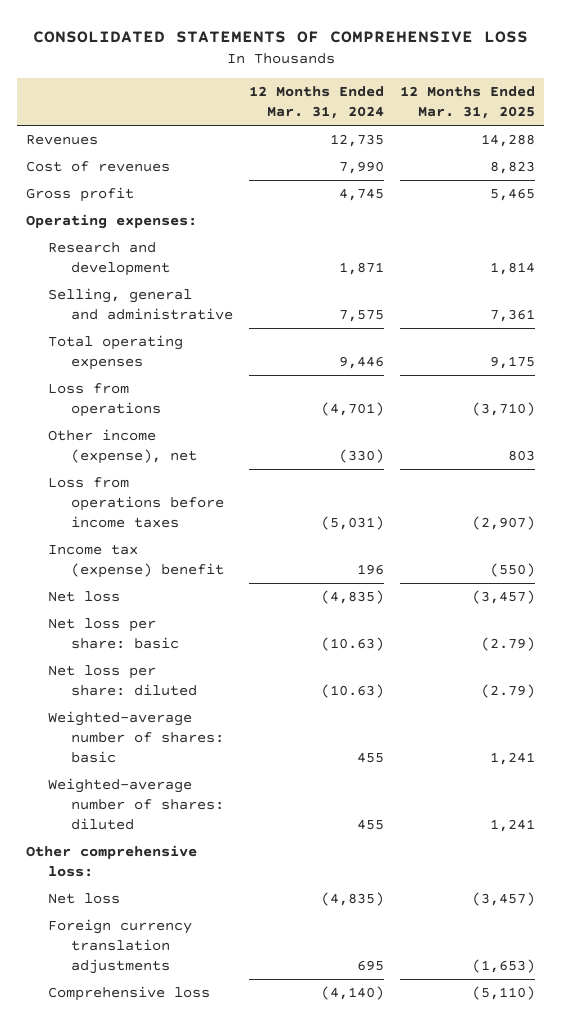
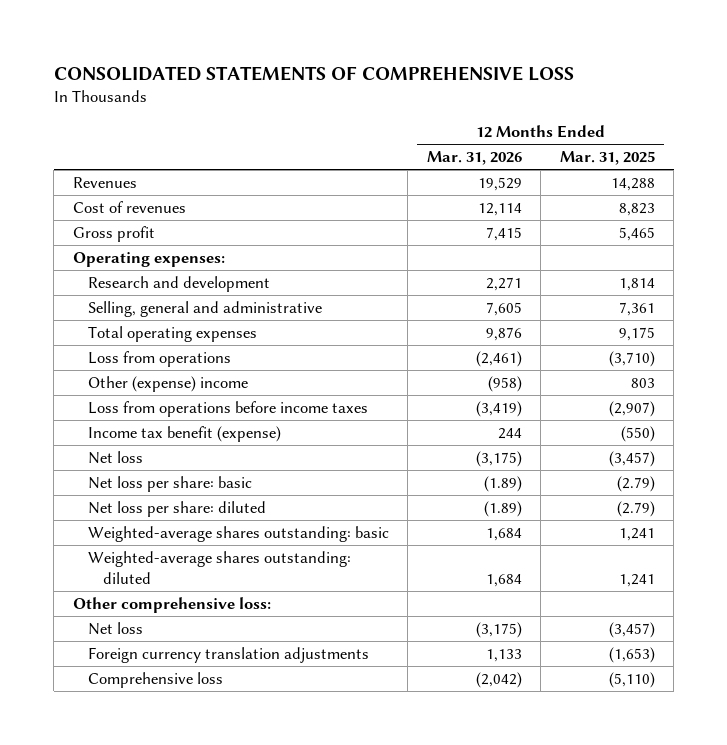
- | 12 Months Ended Mar. 31, 2024 | 12 Months Ended Mar. 31, 2025
+ | 12 Months Ended Mar. 31, 2026 | 12 Months Ended Mar. 31, 2025
- Other income (expense), net | (330) | 803
+ Other (expense) income | (958) | 803
- Income tax (expense) benefit | 196 | (550)
+ Income tax benefit (expense) | 244 | (550)
- Weighted-average number of shares: basic | 455 | 1,241
- Weighted-average number of shares: diluted | 455 | 1,241
+ Weighted-average shares outstanding: basic | 1,684 | 1,241
+ Weighted-average shares outstanding: diluted | 1,684 | 1,241

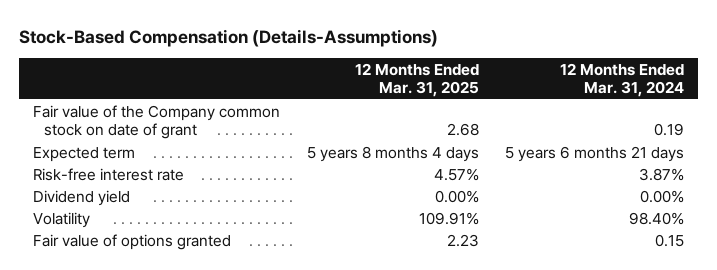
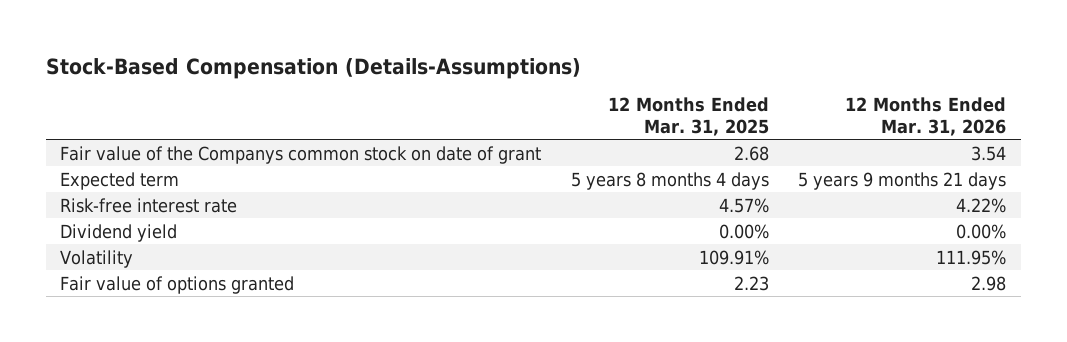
- | 12 Months Ended Mar. 31, 2025 | 12 Months Ended Mar. 31, 2024
+ | 12 Months Ended Mar. 31, 2025 | 12 Months Ended Mar. 31, 2026
- Fair value of the Company common stock on date of grant | 2.68 | 0.19
+ Fair value of the Companys common stock on date of grant | 2.68 | 3.54

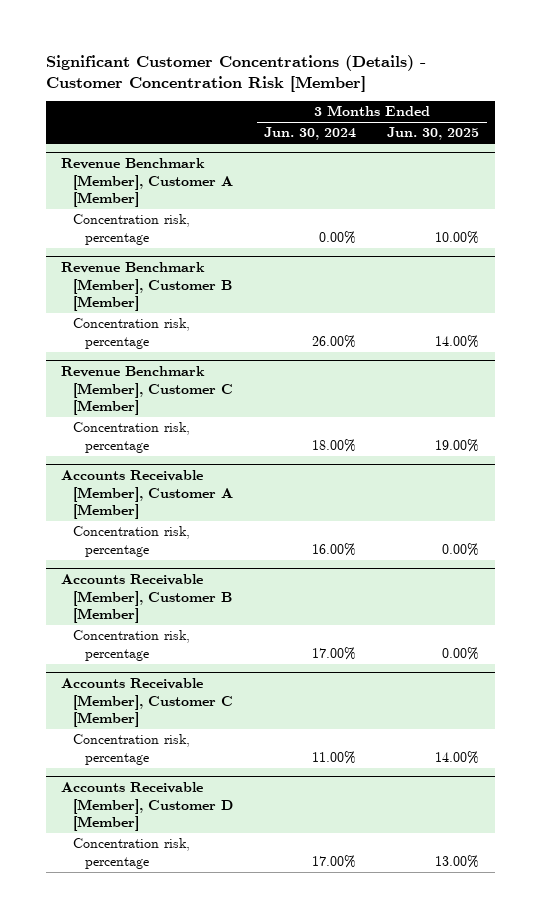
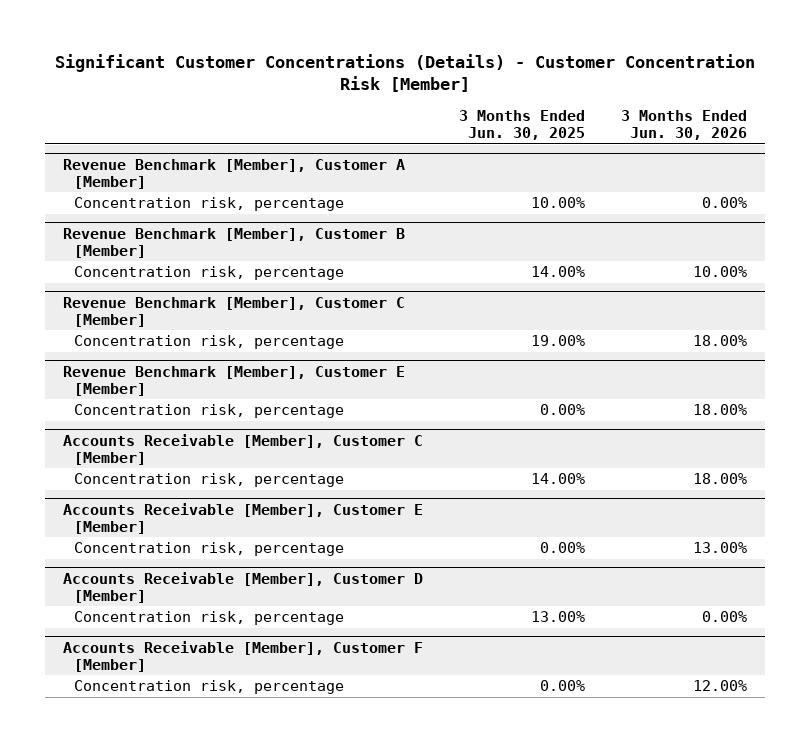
- | 3 Months Ended Jun. 30, 2024 | 3 Months Ended Jun. 30, 2025
+ | 3 Months Ended Jun. 30, 2025 | 3 Months Ended Jun. 30, 2026
- Accounts Receivable [Member], Customer A [Member]
- Concentration risk, percentage | 16.00% | 0.00%
- Accounts Receivable [Member], Customer B [Member]
+ Revenue Benchmark [Member], Customer E [Member]
+ Accounts Receivable [Member], Customer E [Member]
+ Concentration risk, percentage | 0.00% | 13.00%
+ Accounts Receivable [Member], Customer F [Member]
+ Concentration risk, percentage | 0.00% | 12.00%

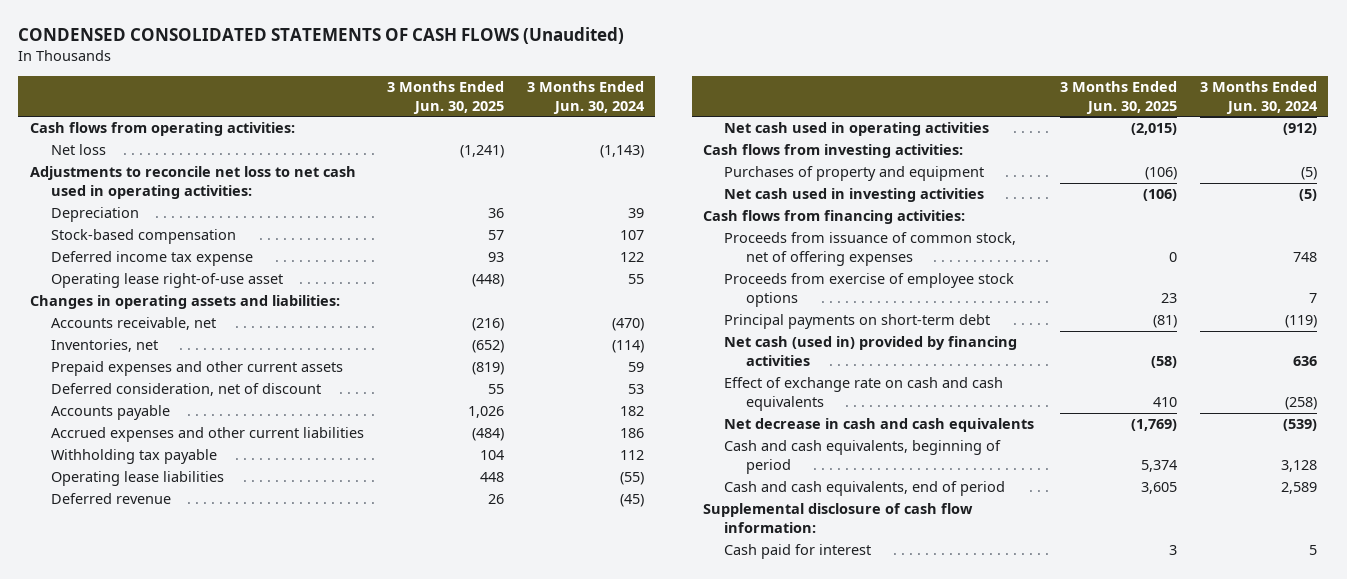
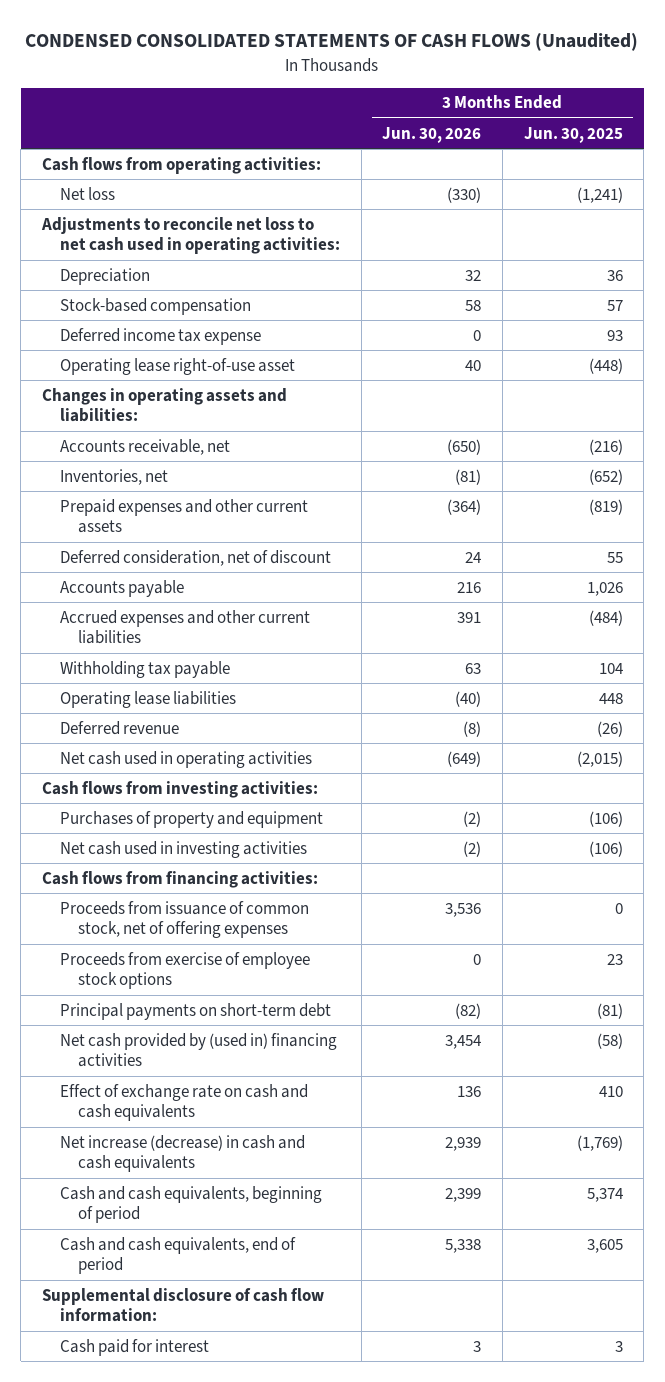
- | 3 Months Ended Jun. 30, 2025 | 3 Months Ended Jun. 30, 2024
+ | 3 Months Ended Jun. 30, 2026 | 3 Months Ended Jun. 30, 2025
- Deferred revenue | 26 | (45)
+ Deferred revenue | (8) | (26)
- Net cash (used in) provided by financing activities | (58) | 636
+ Net cash provided by (used in) financing activities | 3,454 | (58)
- Net decrease in cash and cash equivalents | (1,769) | (539)
+ Net increase (decrease) in cash and cash equivalents | 2,939 | (1,769)

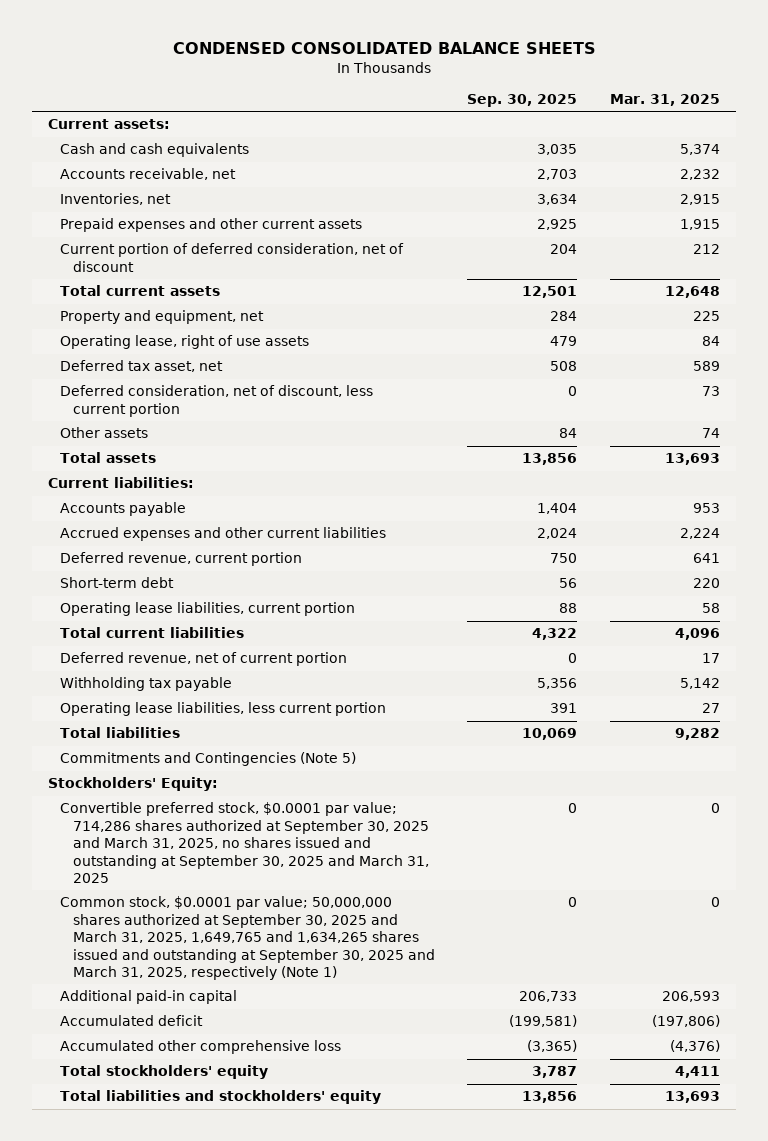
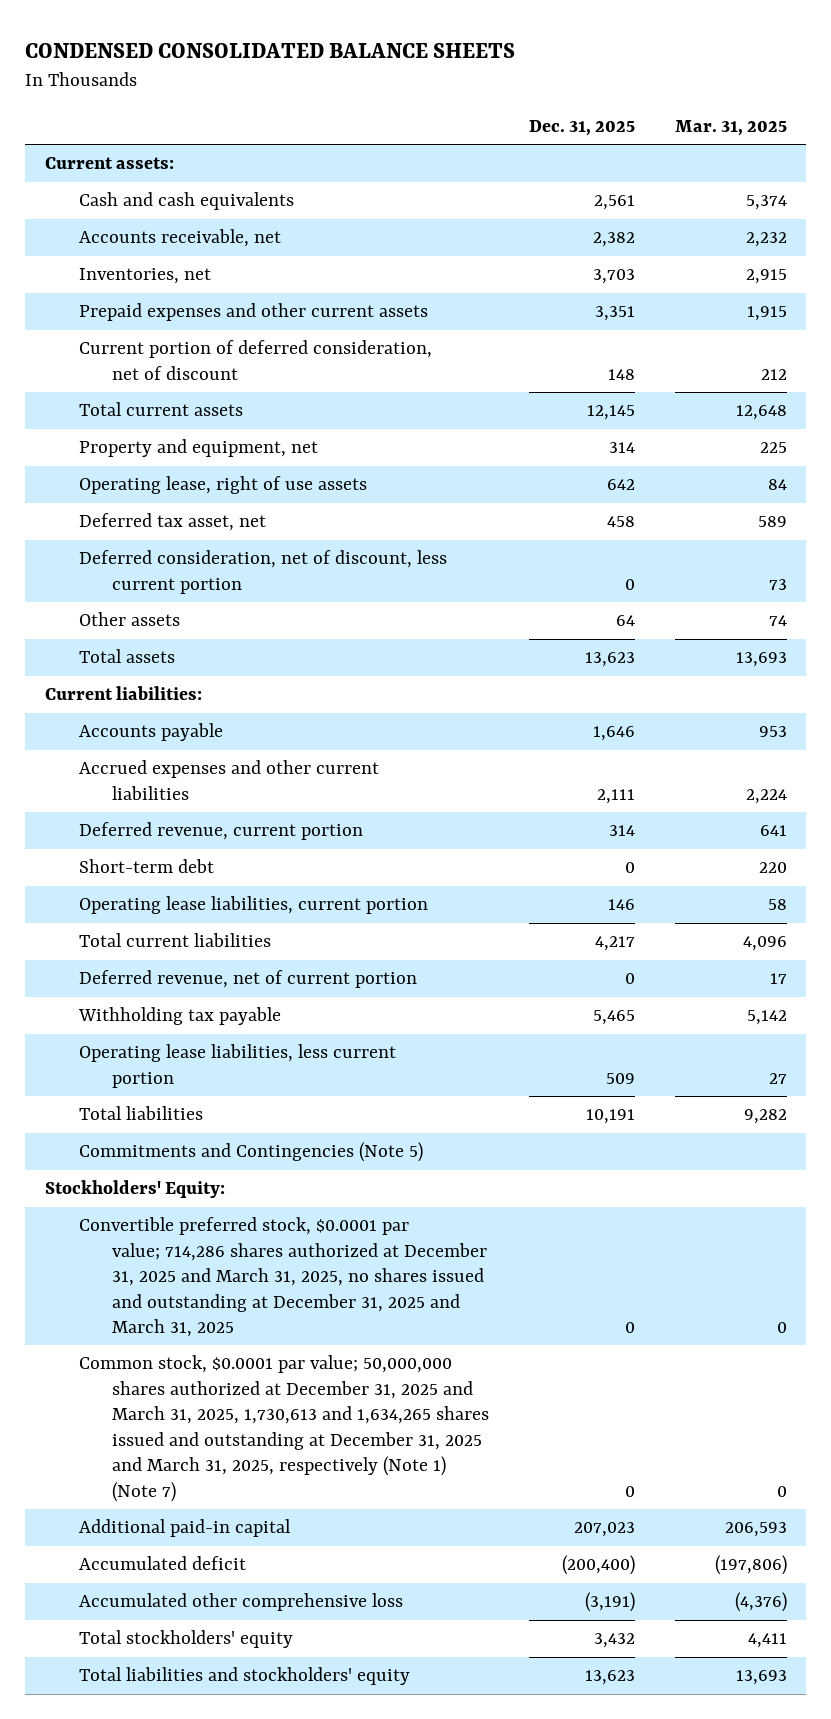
- | Sep. 30, 2025 | Mar. 31, 2025
+ | Dec. 31, 2025 | Mar. 31, 2025
- Convertible preferred stock, $0.0001 par value; 714,286 shares authorized at September 30, 2025 and March 31, 2025, no shares issued and outstanding at September 30, 2025 and March 31, 2025 | 0 | 0
- Common stock, $0.0001 par value; 50,000,000 shares authorized at September 30, 2025 and March 31, 2025, 1,649,765 and 1,634,265 shares issued and outstanding at September 30, 2025 and March 31, 2025, respectively (Note 1) | 0 | 0
+ Convertible preferred stock, $0.0001 par value; 714,286 shares authorized at December 31, 2025 and March 31, 2025, no shares issued and outstanding at December 31, 2025 and March 31, 2025 | 0 | 0
+ Common stock, $0.0001 par value; 50,000,000 shares authorized at December 31, 2025 and March 31, 2025, 1,730,613 and 1,634,265 shares issued and outstanding at December 31, 2025 and March 31, 2025, respectively (Note 1) (Note 7) | 0 | 0

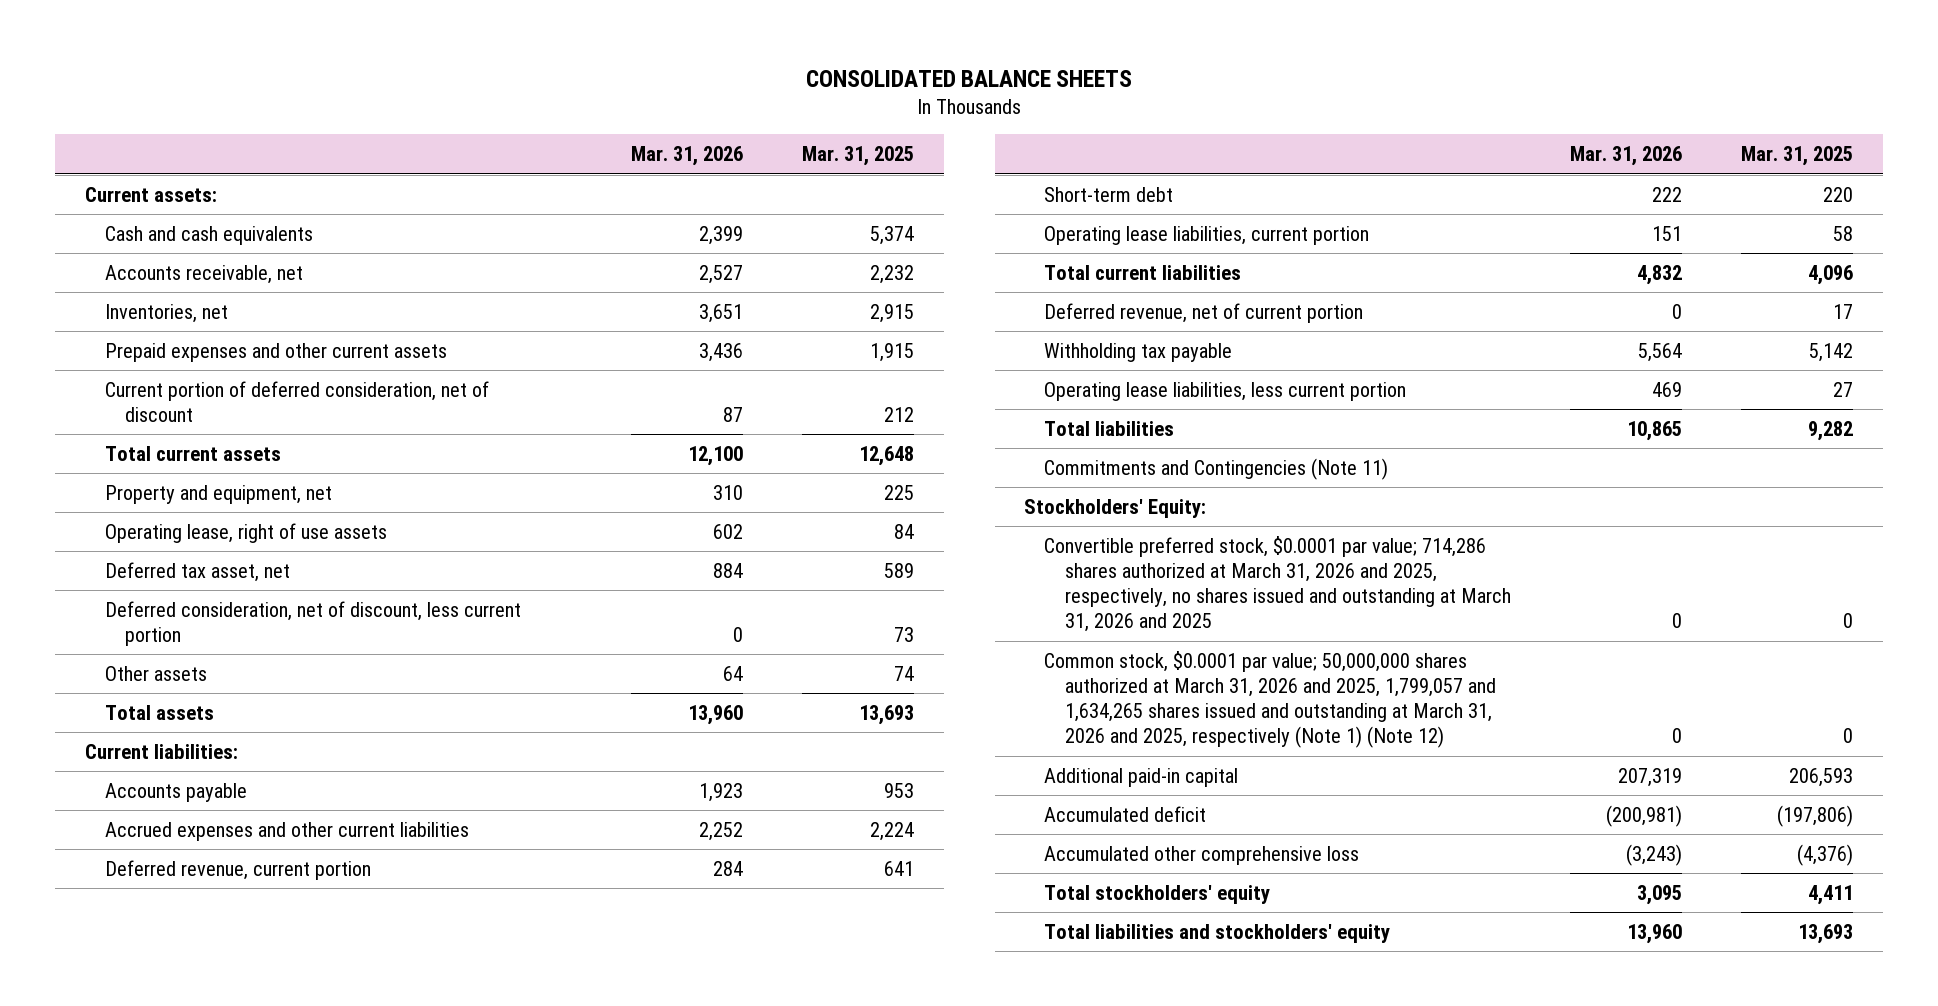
- CONDENSED CONSOLIDATED BALANCE SHEETS
+ CONSOLIDATED BALANCE SHEETS
- | Dec. 31, 2025 | Mar. 31, 2025
+ | Mar. 31, 2026 | Mar. 31, 2025
- Commitments and Contingencies (Note 5)
+ Commitments and Contingencies (Note 11)
- Convertible preferred stock, $0.0001 par value; 714,286 shares authorized at December 31, 2025 and March 31, 2025, no shares issued and outstanding at December 31, 2025 and March 31, 2025 | 0 | 0
- Common stock, $0.0001 par value; 50,000,000 shares authorized at December 31, 2025 and March 31, 2025, 1,730,613 and 1,634,265 shares issued and outstanding at December 31, 2025 and March 31, 2025, respectively (Note 1) (Note 7) | 0 | 0
+ Convertible preferred stock, $0.0001 par value; 714,286 shares authorized at March 31, 2026 and 2025, respectively, no shares issued and outstanding at March 31, 2026 and 2025 | 0 | 0
+ Common stock, $0.0001 par value; 50,000,000 shares authorized at March 31, 2026 and 2025, 1,799,057 and 1,634,265 shares issued and outstanding at March 31, 2026 and 2025, respectively (Note 1) (Note 12) | 0 | 0

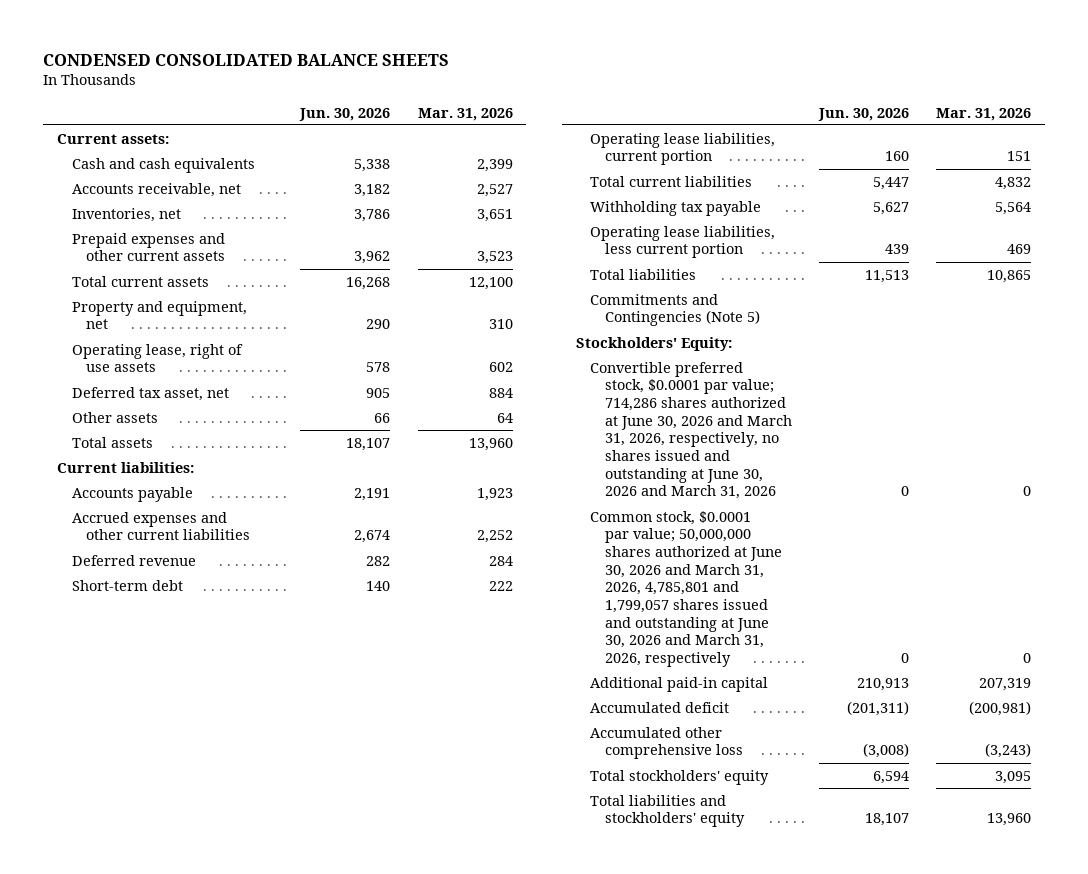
- CONSOLIDATED BALANCE SHEETS
+ CONDENSED CONSOLIDATED BALANCE SHEETS
- | Mar. 31, 2026 | Mar. 31, 2025
+ | Jun. 30, 2026 | Mar. 31, 2026
- Prepaid expenses and other current assets | 3,436 | 1,915
- Current portion of deferred consideration, net of discount | 87 | 212
+ Prepaid expenses and other current assets | 3,962 | 3,523
- Deferred consideration, net of discount, less current portion | 0 | 73
- Deferred revenue, current portion | 284 | 641
+ Deferred revenue | 282 | 284
- Deferred revenue, net of current portion | 0 | 17
- Commitments and Contingencies (Note 11)
+ Commitments and Contingencies (Note 5)
- Convertible preferred stock, $0.0001 par value; 714,286 shares authorized at March 31, 2026 and 2025, respectively, no shares issued and outstanding at March 31, 2026 and 2025 | 0 | 0
- Common stock, $0.0001 par value; 50,000,000 shares authorized at March 31, 2026 and 2025, 1,799,057 and 1,634,265 shares issued and outstanding at March 31, 2026 and 2025, respectively (Note 1) (Note 12) | 0 | 0
+ Convertible preferred stock, $0.0001 par value; 714,286 shares authorized at June 30, 2026 and March 31, 2026, respectively, no shares issued and outstanding at June 30, 2026 and March 31, 2026 | 0 | 0
+ Common stock, $0.0001 par value; 50,000,000 shares authorized at June 30, 2026 and March 31, 2026, 4,785,801 and 1,799,057 shares issued and outstanding at June 30, 2026 and March 31, 2026, respectively | 0 | 0

